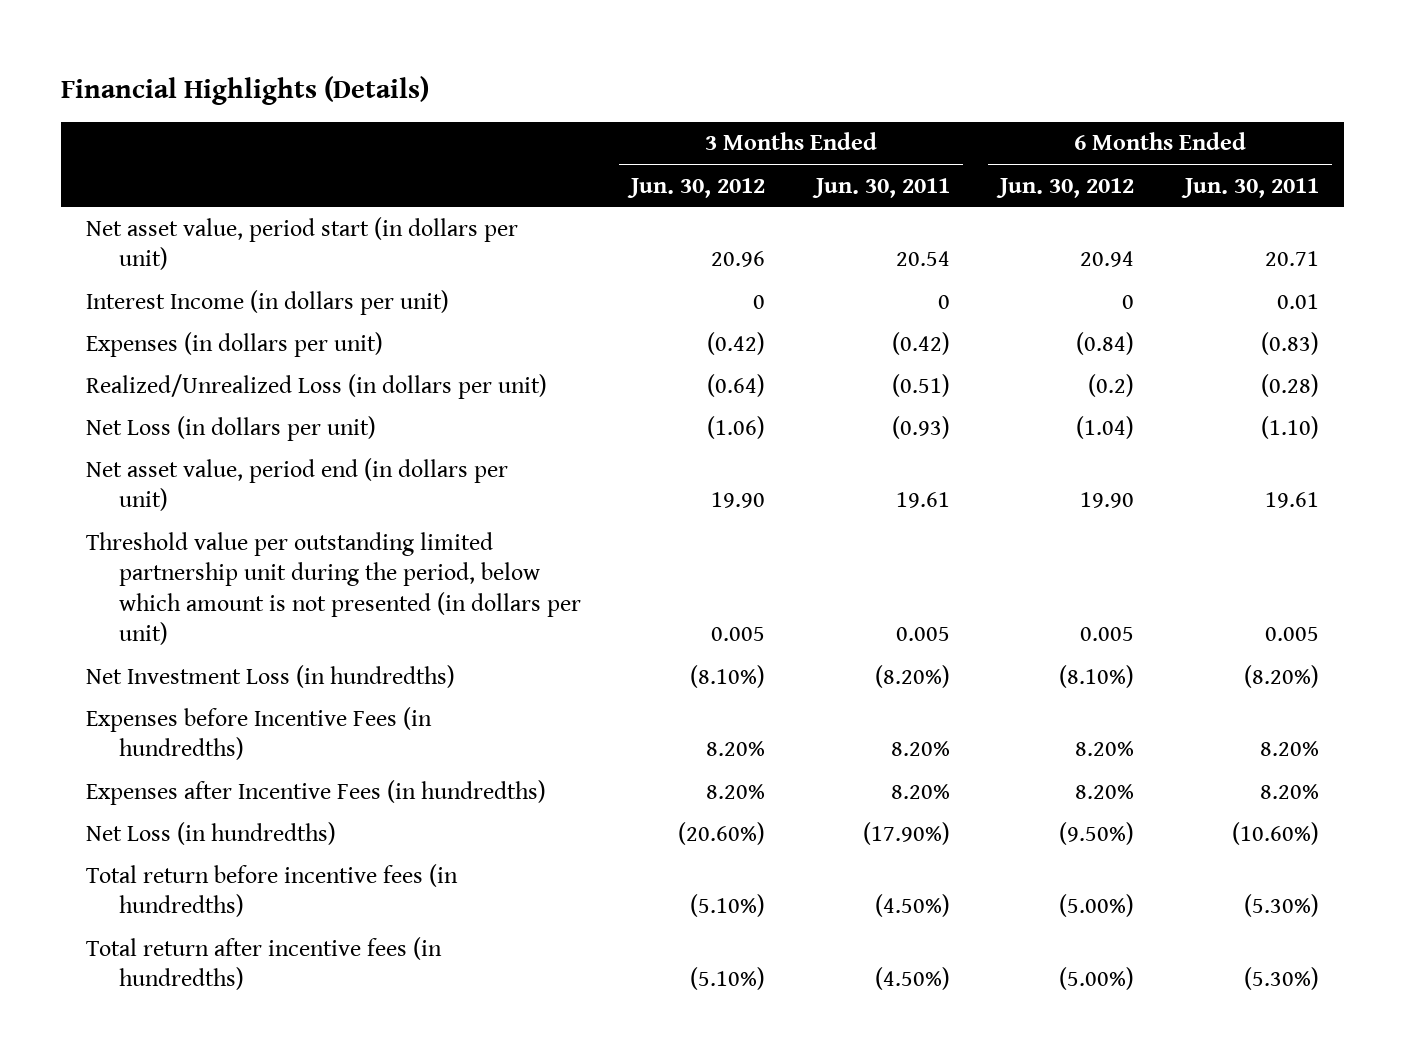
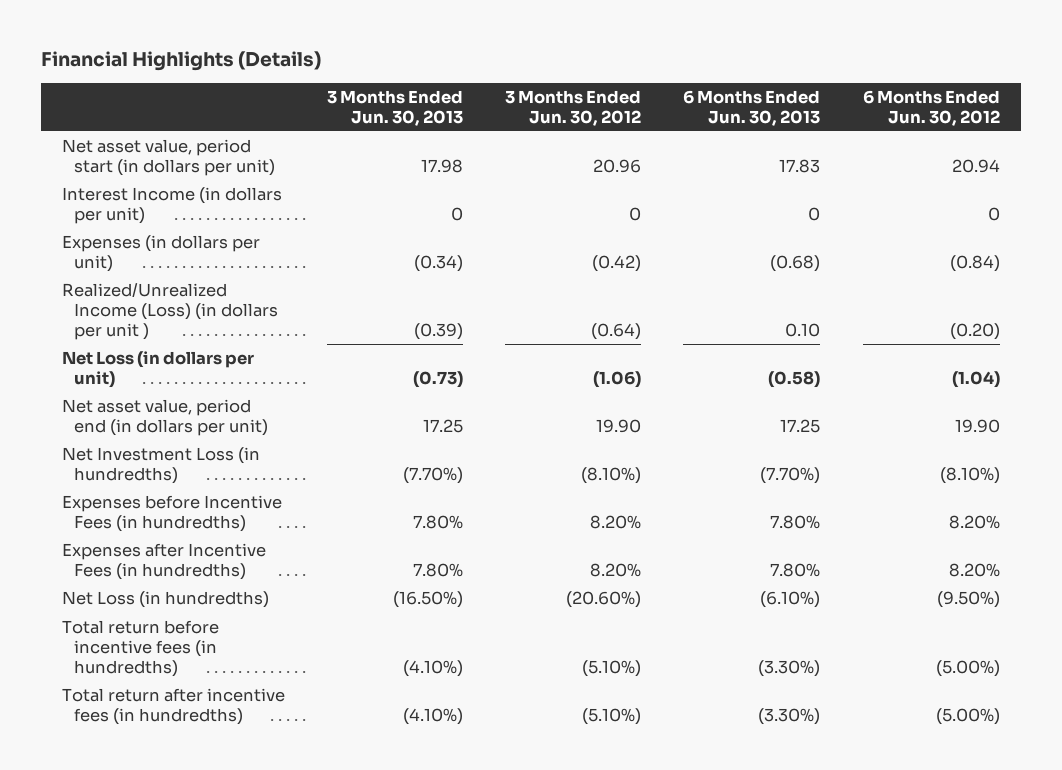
- | 3 Months Ended Jun. 30, 2012 | 3 Months Ended Jun. 30, 2011 | 6 Months Ended Jun. 30, 2012 | 6 Months Ended Jun. 30, 2011
+ | 3 Months Ended Jun. 30, 2013 | 3 Months Ended Jun. 30, 2012 | 6 Months Ended Jun. 30, 2013 | 6 Months Ended Jun. 30, 2012
- Realized/Unrealized Loss (in dollars per unit) | (0.64) | (0.51) | (0.2) | (0.28)
+ Realized/Unrealized Income (Loss) (in dollars per unit ) | (0.39) | (0.64) | 0.10 | (0.20)
- Threshold value per outstanding limited partnership unit during the period, below which amount is not presented (in dollars per unit) | 0.005 | 0.005 | 0.005 | 0.005

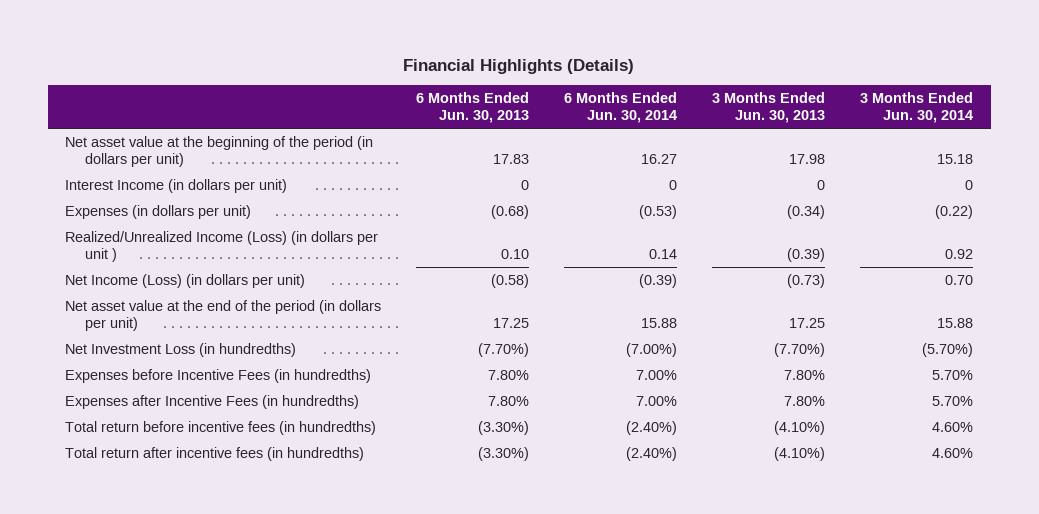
- | 3 Months Ended Jun. 30, 2013 | 3 Months Ended Jun. 30, 2012 | 6 Months Ended Jun. 30, 2013 | 6 Months Ended Jun. 30, 2012
+ | 6 Months Ended Jun. 30, 2013 | 6 Months Ended Jun. 30, 2014 | 3 Months Ended Jun. 30, 2013 | 3 Months Ended Jun. 30, 2014
- Net asset value, period start (in dollars per unit) | 17.98 | 20.96 | 17.83 | 20.94
+ Net asset value at the beginning of the period (in dollars per unit) | 17.83 | 16.27 | 17.98 | 15.18
- Net Loss (in dollars per unit) | (0.73) | (1.06) | (0.58) | (1.04)
- Net asset value, period end (in dollars per unit) | 17.25 | 19.90 | 17.25 | 19.90
+ Net Income (Loss) (in dollars per unit) | (0.58) | (0.39) | (0.73) | 0.70
+ Net asset value at the end of the period (in dollars per unit) | 17.25 | 15.88 | 17.25 | 15.88
- Net Loss (in hundredths) | (16.50%) | (20.60%) | (6.10%) | (9.50%)

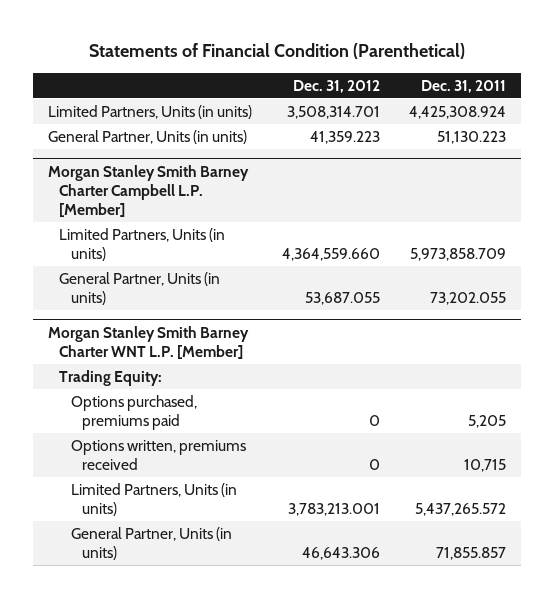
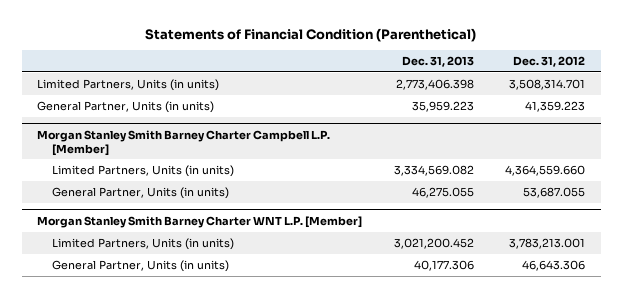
- | Dec. 31, 2012 | Dec. 31, 2011
+ | Dec. 31, 2013 | Dec. 31, 2012
@ Morgan Stanley Smith Barney Charter WNT L.P. [Member]
- Trading Equity:
- Options purchased, premiums paid | 0 | 5,205
- Options written, premiums received | 0 | 10,715

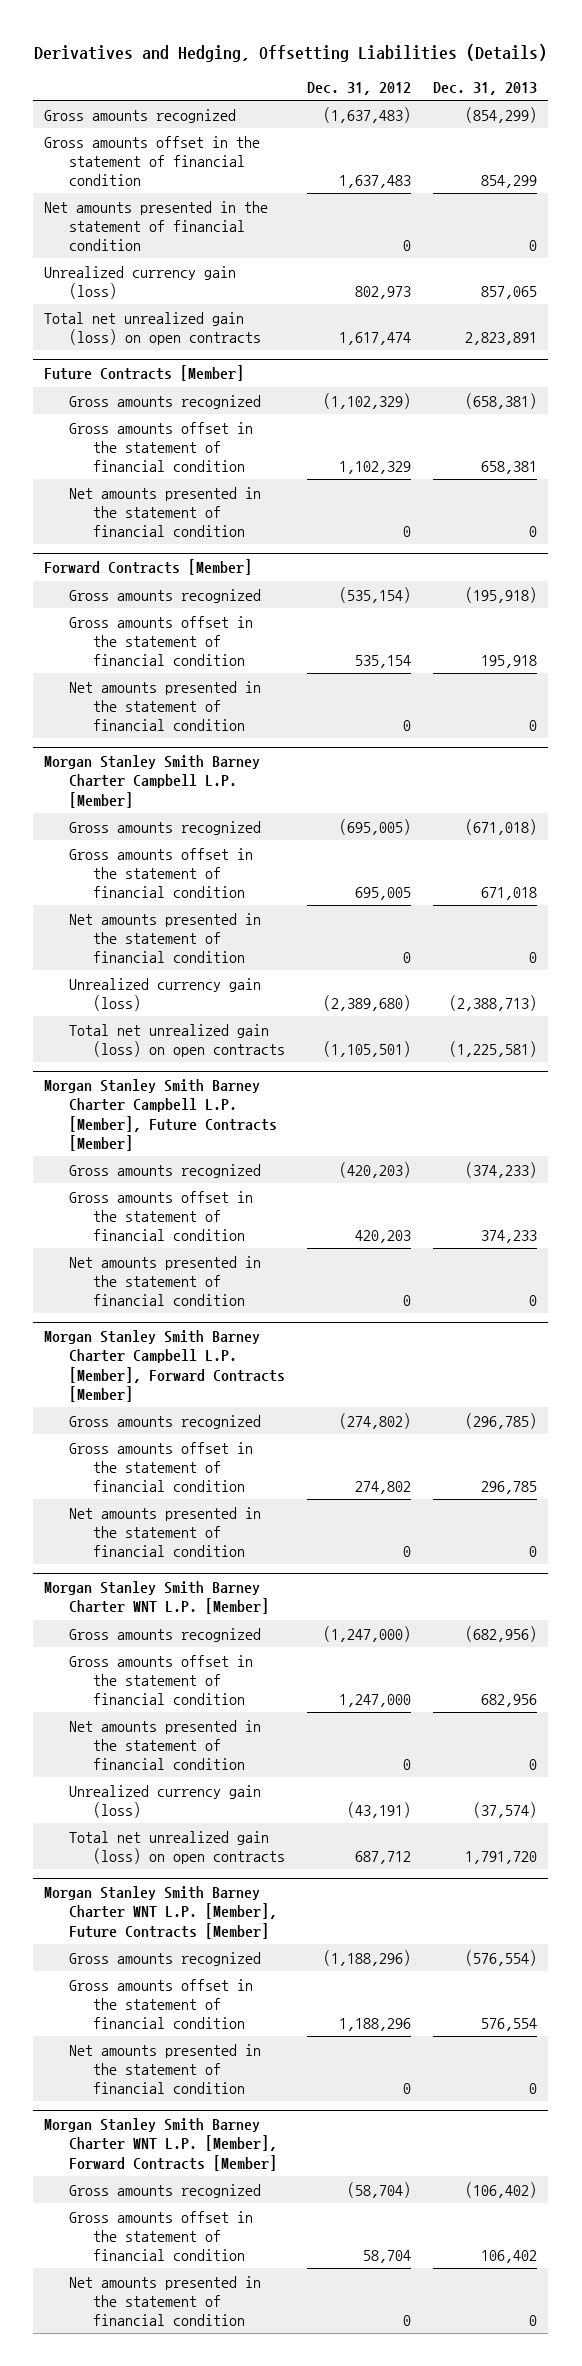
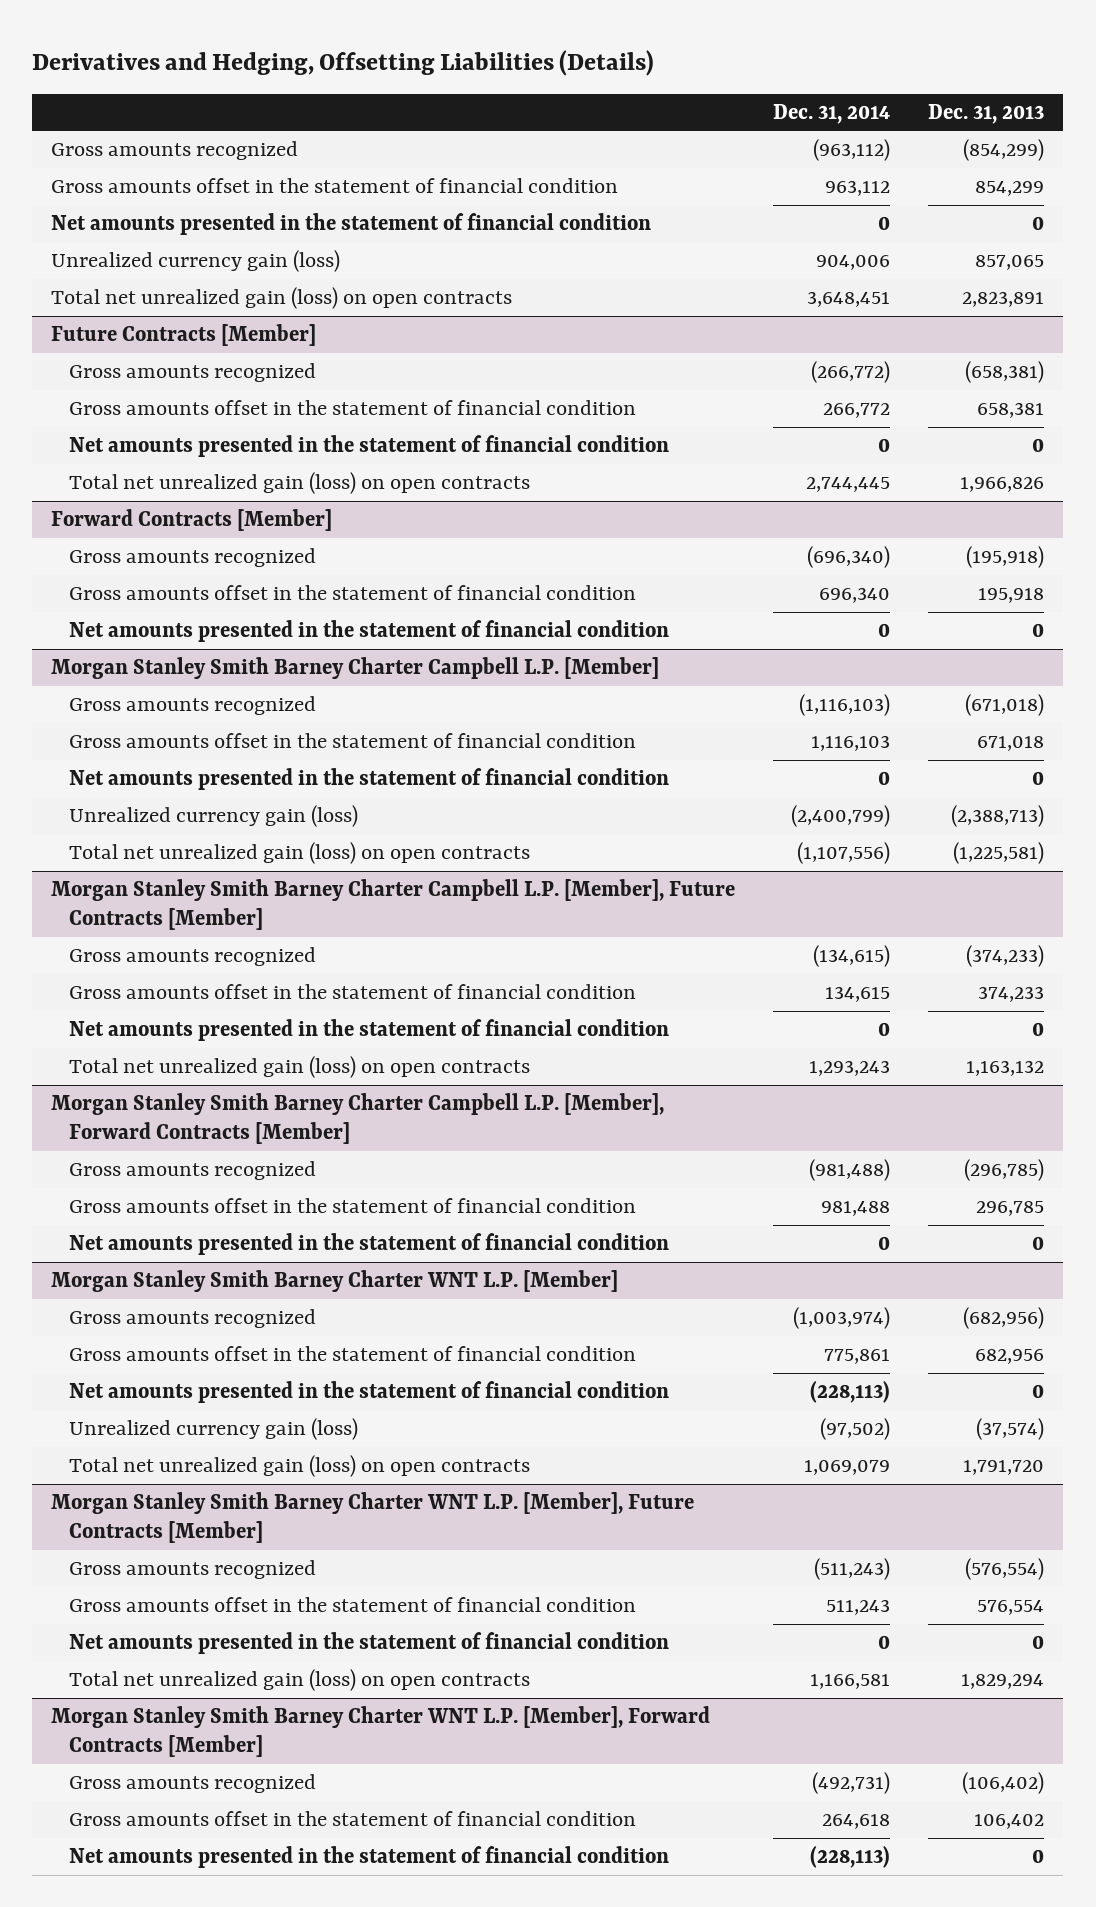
- | Dec. 31, 2012 | Dec. 31, 2013
+ | Dec. 31, 2014 | Dec. 31, 2013
@ Future Contracts [Member]
+ Total net unrealized gain (loss) on open contracts | 2,744,445 | 1,966,826
@ Morgan Stanley Smith Barney Charter Campbell L.P. [Member], Future Contracts [Member]
+ Total net unrealized gain (loss) on open contracts | 1,293,243 | 1,163,132
@ Morgan Stanley Smith Barney Charter WNT L.P. [Member], Future Contracts [Member]
+ Total net unrealized gain (loss) on open contracts | 1,166,581 | 1,829,294

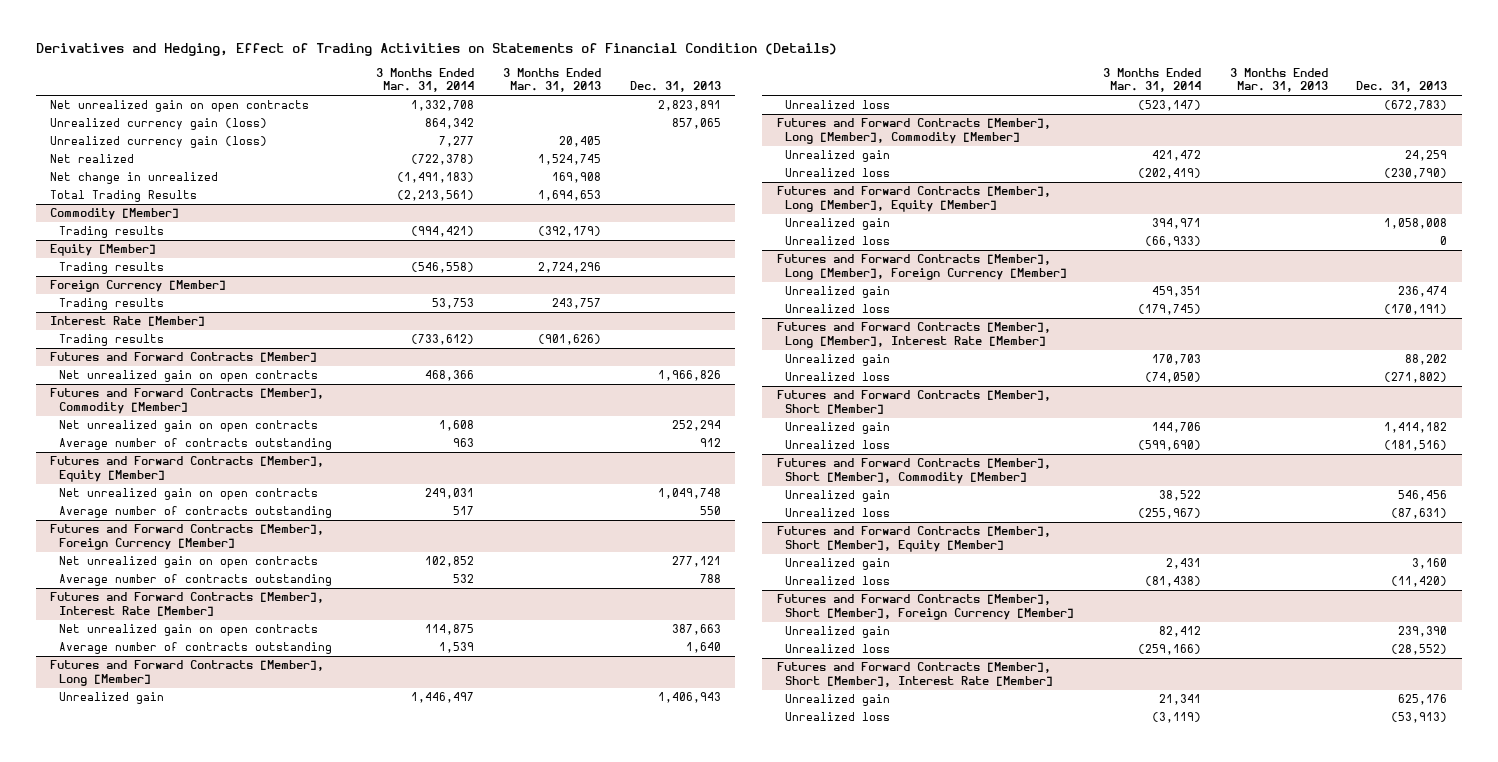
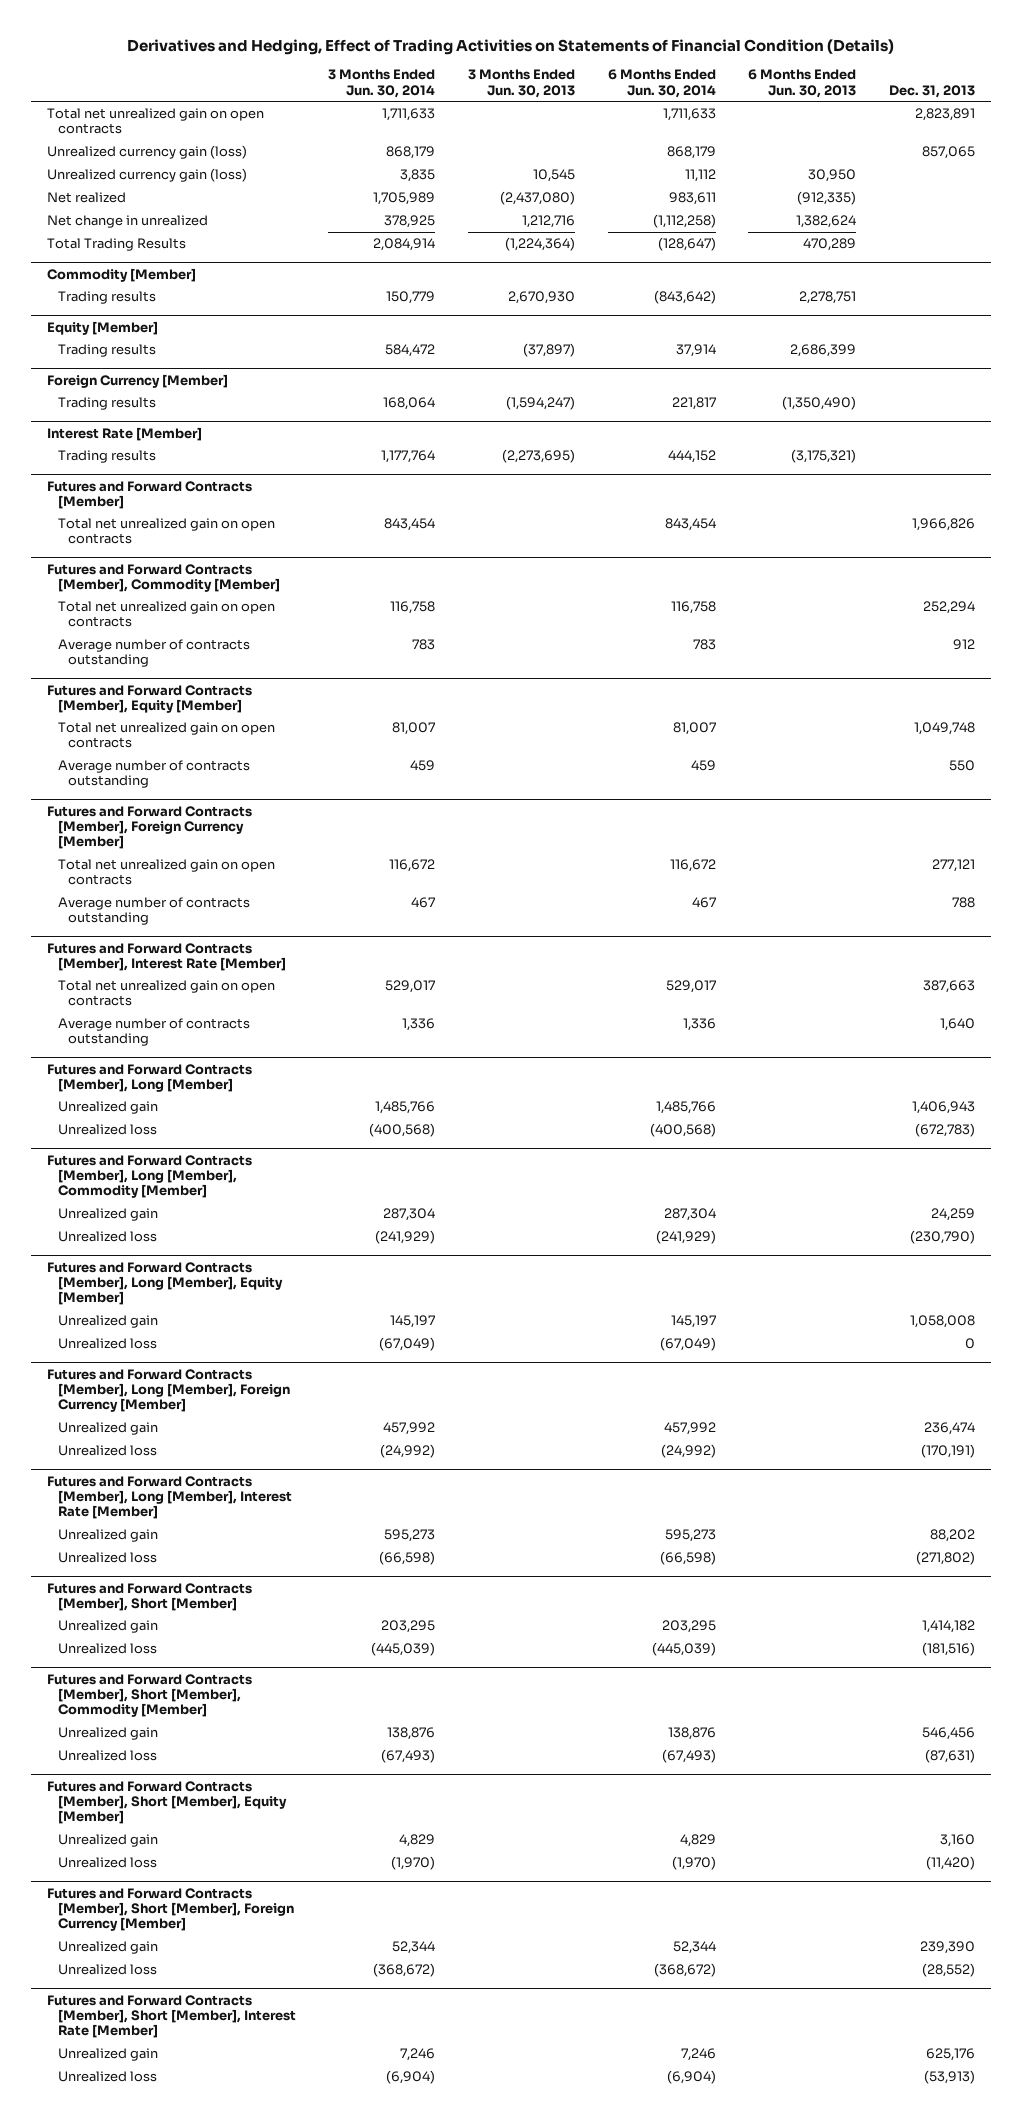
- | 3 Months Ended Mar. 31, 2014 | 3 Months Ended Mar. 31, 2013 | Dec. 31, 2013
+ | 3 Months Ended Jun. 30, 2014 | 3 Months Ended Jun. 30, 2013 | 6 Months Ended Jun. 30, 2014 | 6 Months Ended Jun. 30, 2013 | Dec. 31, 2013
- Net unrealized gain on open contracts | 1,332,708 | | 2,823,891
+ Total net unrealized gain on open contracts | 1,711,633 | | 1,711,633 | | 2,823,891
@ Futures and Forward Contracts [Member]
- Net unrealized gain on open contracts | 468,366 | | 1,966,826
+ Total net unrealized gain on open contracts | 843,454 | | 843,454 | | 1,966,826
@ Futures and Forward Contracts [Member], Commodity [Member]
- Net unrealized gain on open contracts | 1,608 | | 252,294
+ Total net unrealized gain on open contracts | 116,758 | | 116,758 | | 252,294
@ Futures and Forward Contracts [Member], Equity [Member]
- Net unrealized gain on open contracts | 249,031 | | 1,049,748
+ Total net unrealized gain on open contracts | 81,007 | | 81,007 | | 1,049,748
@ Futures and Forward Contracts [Member], Foreign Currency [Member]
- Net unrealized gain on open contracts | 102,852 | | 277,121
+ Total net unrealized gain on open contracts | 116,672 | | 116,672 | | 277,121
@ Futures and Forward Contracts [Member], Interest Rate [Member]
- Net unrealized gain on open contracts | 114,875 | | 387,663
+ Total net unrealized gain on open contracts | 529,017 | | 529,017 | | 387,663

